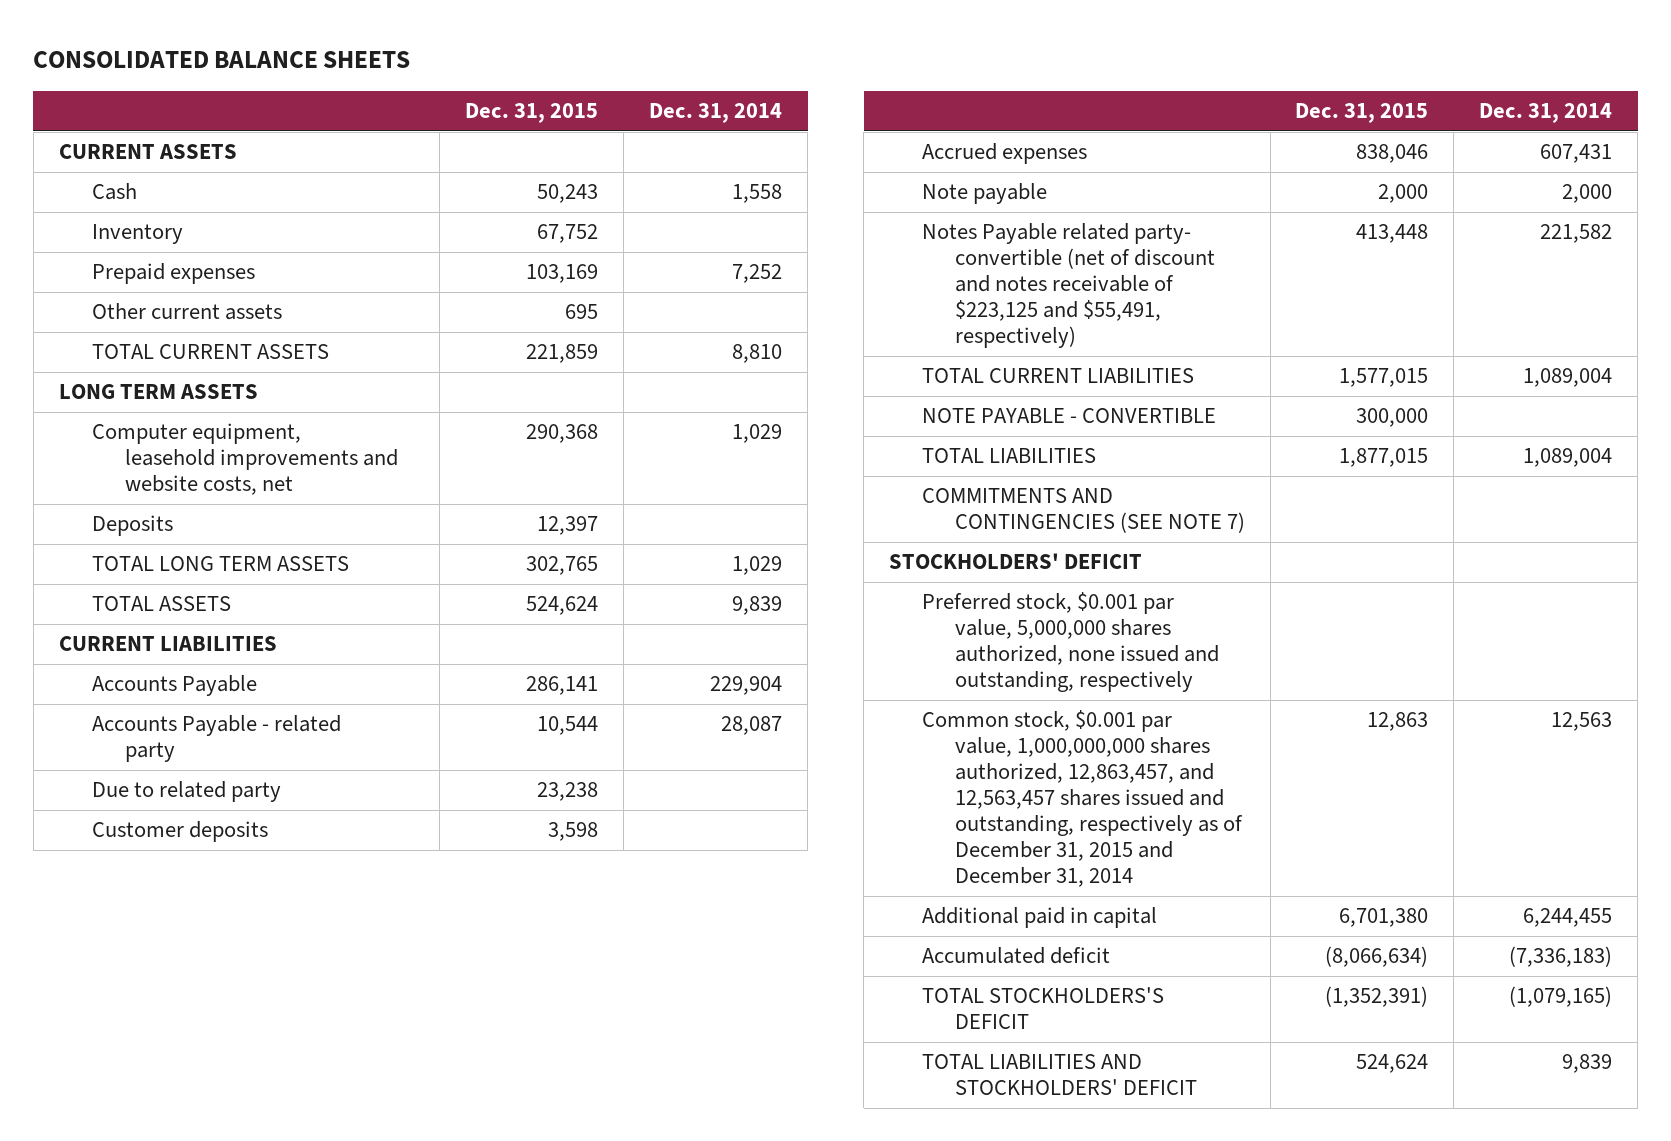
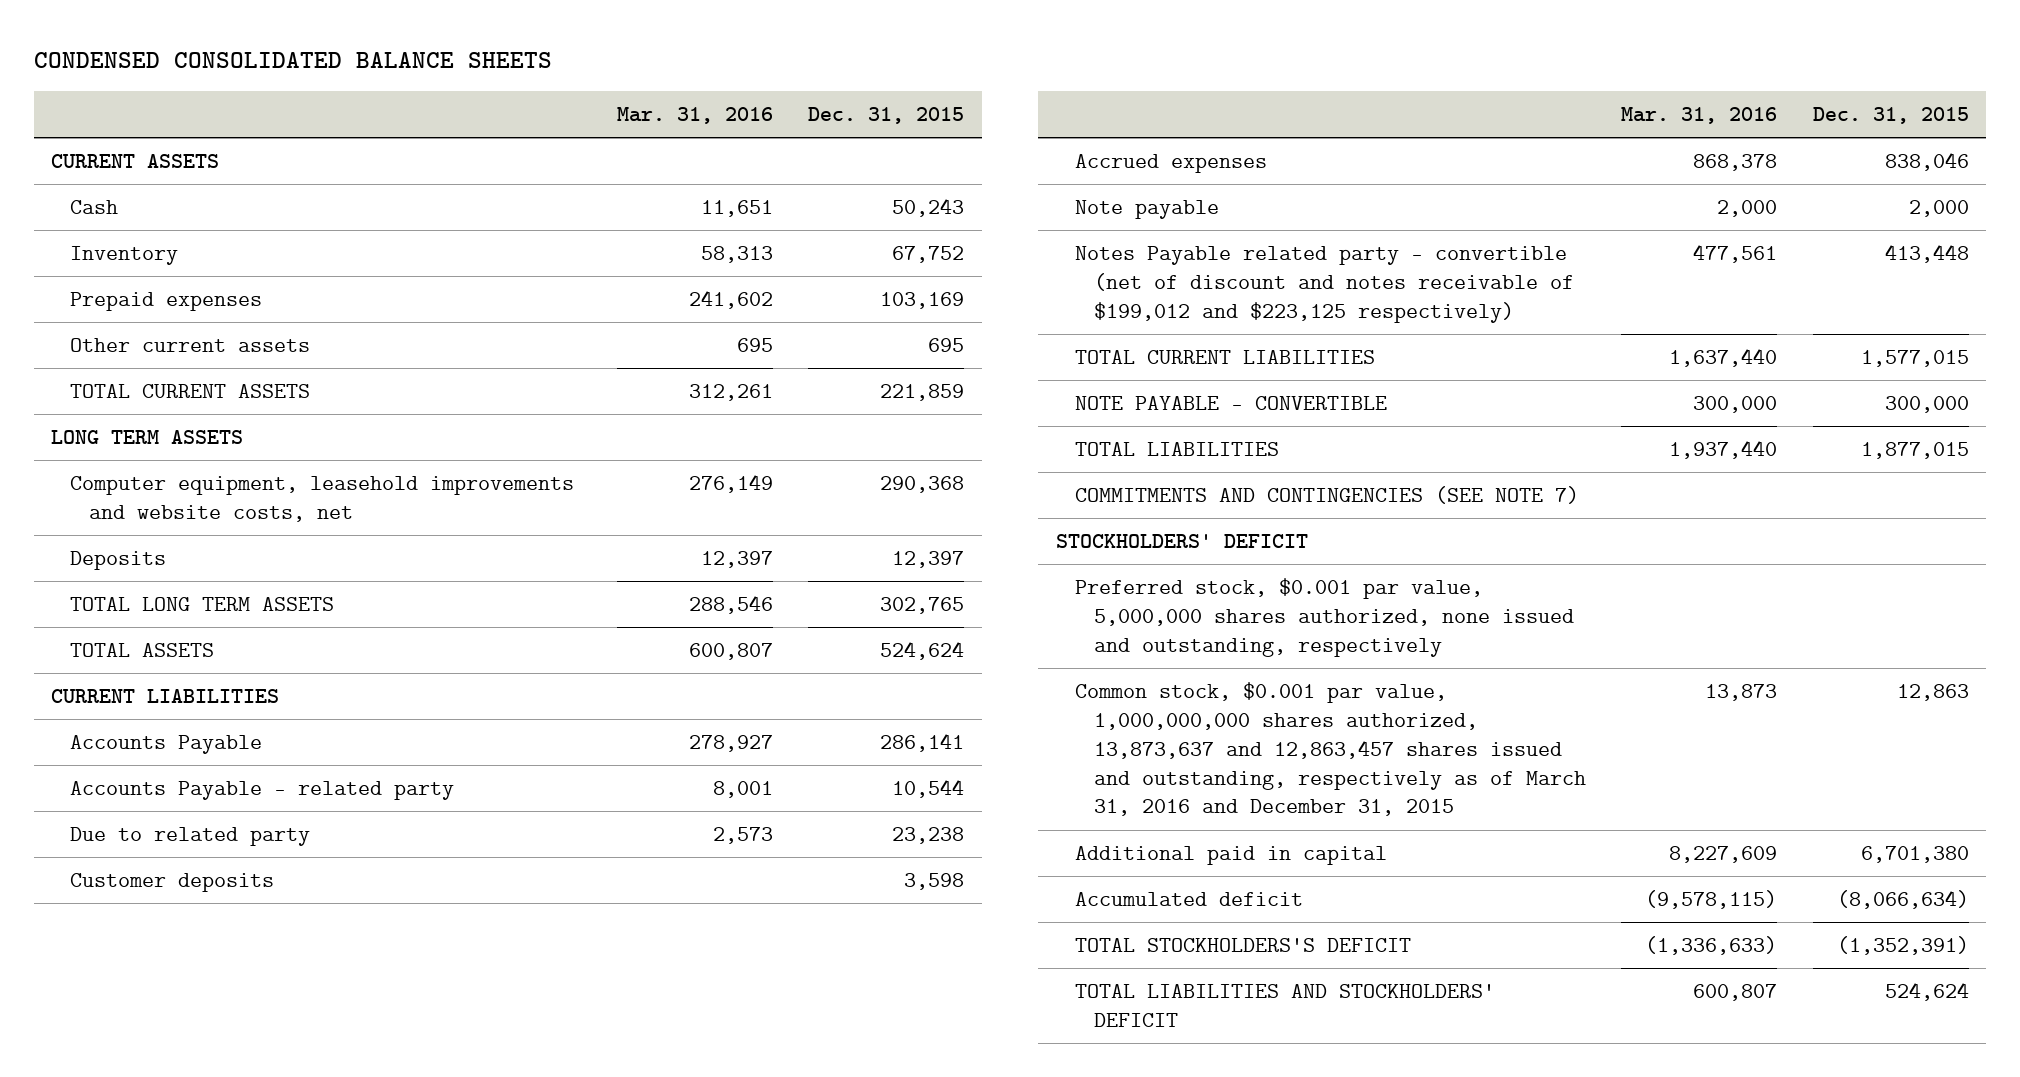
- CONSOLIDATED BALANCE SHEETS
+ CONDENSED CONSOLIDATED BALANCE SHEETS
- | Dec. 31, 2015 | Dec. 31, 2014
+ | Mar. 31, 2016 | Dec. 31, 2015
- Notes Payable related party- convertible (net of discount and notes receivable of $223,125 and $55,491, respectively) | 413,448 | 221,582
+ Notes Payable related party - convertible (net of discount and notes receivable of $199,012 and $223,125 respectively) | 477,561 | 413,448
- Common stock, $0.001 par value, 1,000,000,000 shares authorized, 12,863,457, and 12,563,457 shares issued and outstanding, respectively as of December 31, 2015 and December 31, 2014 | 12,863 | 12,563
+ Common stock, $0.001 par value, 1,000,000,000 shares authorized, 13,873,637 and 12,863,457 shares issued and outstanding, respectively as of March 31, 2016 and December 31, 2015 | 13,873 | 12,863

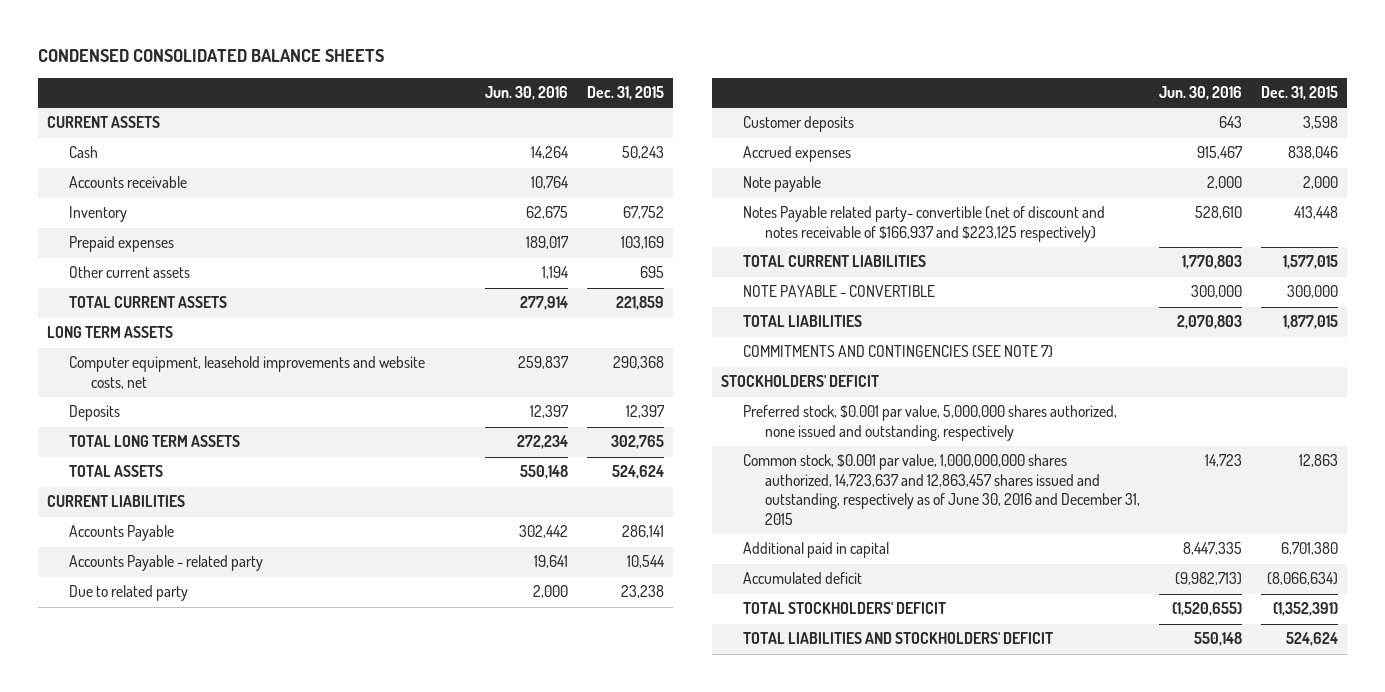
- | Mar. 31, 2016 | Dec. 31, 2015
+ | Jun. 30, 2016 | Dec. 31, 2015
+ Accounts receivable | 10,764 |
- Notes Payable related party - convertible (net of discount and notes receivable of $199,012 and $223,125 respectively) | 477,561 | 413,448
+ Notes Payable related party- convertible (net of discount and notes receivable of $166,937 and $223,125 respectively) | 528,610 | 413,448
- Common stock, $0.001 par value, 1,000,000,000 shares authorized, 13,873,637 and 12,863,457 shares issued and outstanding, respectively as of March 31, 2016 and December 31, 2015 | 13,873 | 12,863
+ Common stock, $0.001 par value, 1,000,000,000 shares authorized, 14,723,637 and 12,863,457 shares issued and outstanding, respectively as of June 30, 2016 and December 31, 2015 | 14,723 | 12,863
- TOTAL STOCKHOLDERS'S DEFICIT | (1,336,633) | (1,352,391)
+ TOTAL STOCKHOLDERS' DEFICIT | (1,520,655) | (1,352,391)

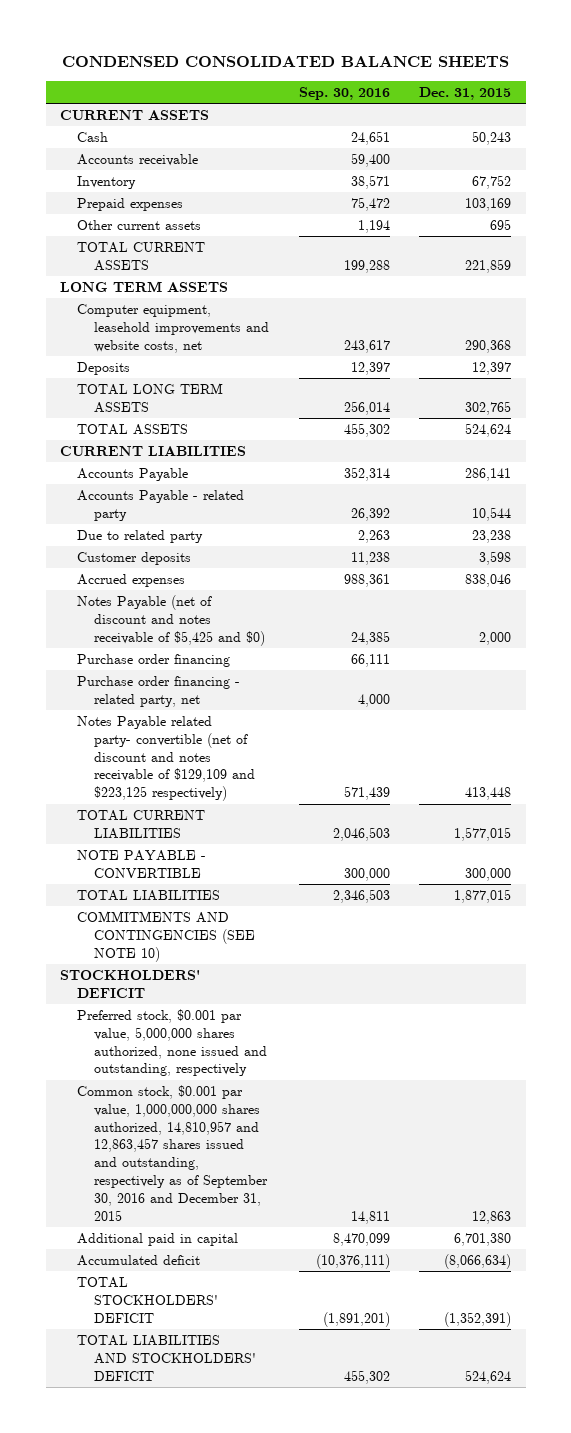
- | Jun. 30, 2016 | Dec. 31, 2015
+ | Sep. 30, 2016 | Dec. 31, 2015
- Note payable | 2,000 | 2,000
- Notes Payable related party- convertible (net of discount and notes receivable of $166,937 and $223,125 respectively) | 528,610 | 413,448
+ Notes Payable (net of discount and notes receivable of $5,425 and $0) | 24,385 | 2,000
+ Purchase order financing | 66,111 |
+ Purchase order financing - related party, net | 4,000 |
+ Notes Payable related party- convertible (net of discount and notes receivable of $129,109 and $223,125 respectively) | 571,439 | 413,448
- COMMITMENTS AND CONTINGENCIES (SEE NOTE 7)
+ COMMITMENTS AND CONTINGENCIES (SEE NOTE 10)
- Common stock, $0.001 par value, 1,000,000,000 shares authorized, 14,723,637 and 12,863,457 shares issued and outstanding, respectively as of June 30, 2016 and December 31, 2015 | 14,723 | 12,863
+ Common stock, $0.001 par value, 1,000,000,000 shares authorized, 14,810,957 and 12,863,457 shares issued and outstanding, respectively as of September 30, 2016 and December 31, 2015 | 14,811 | 12,863

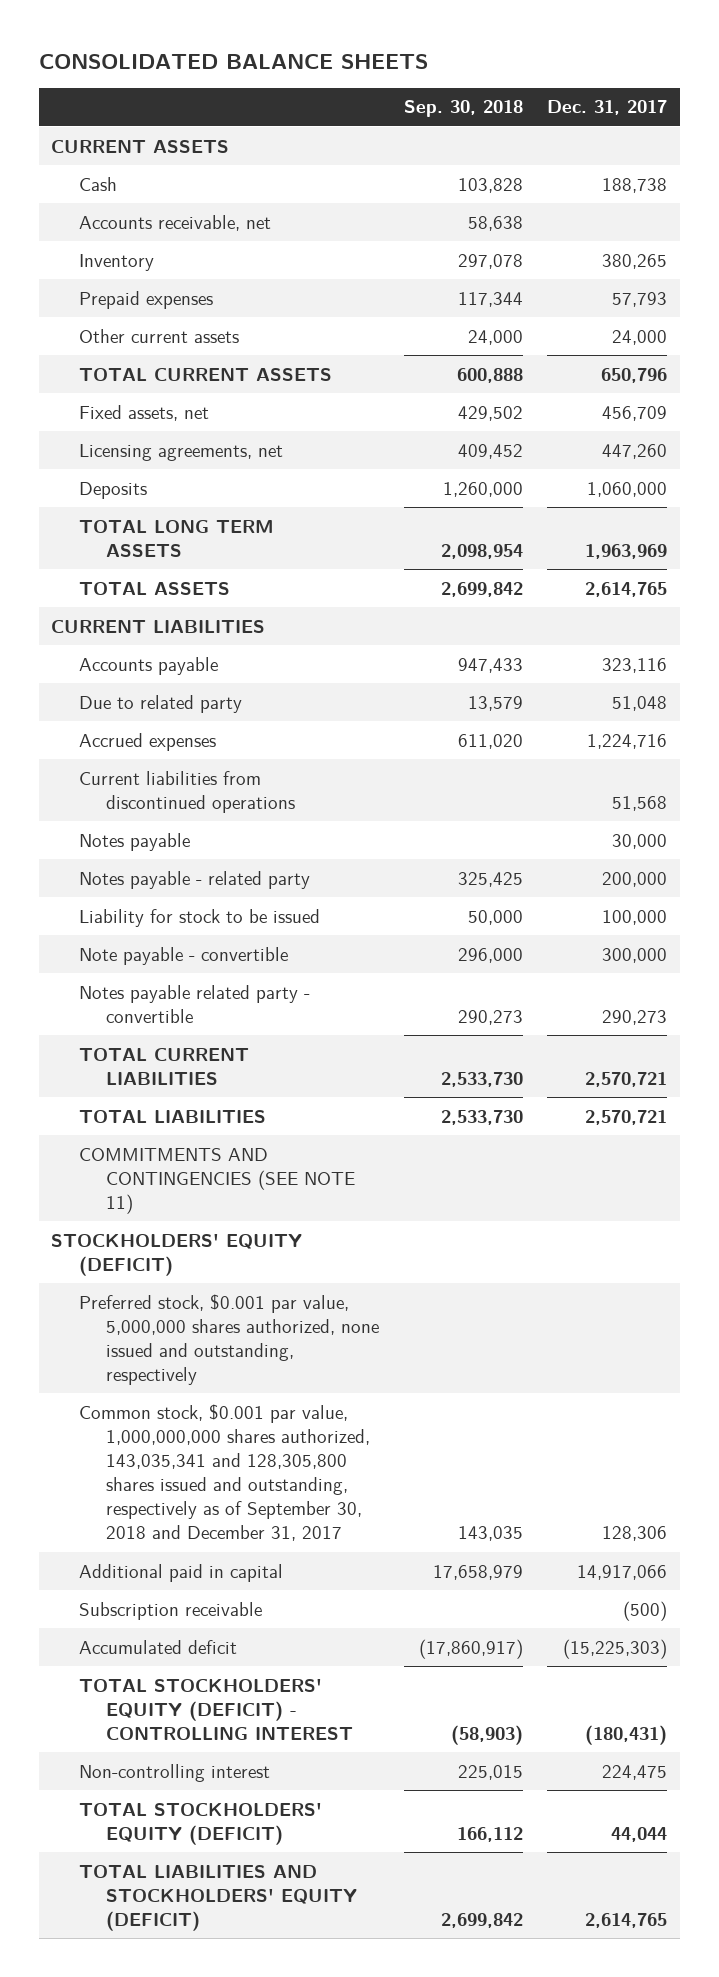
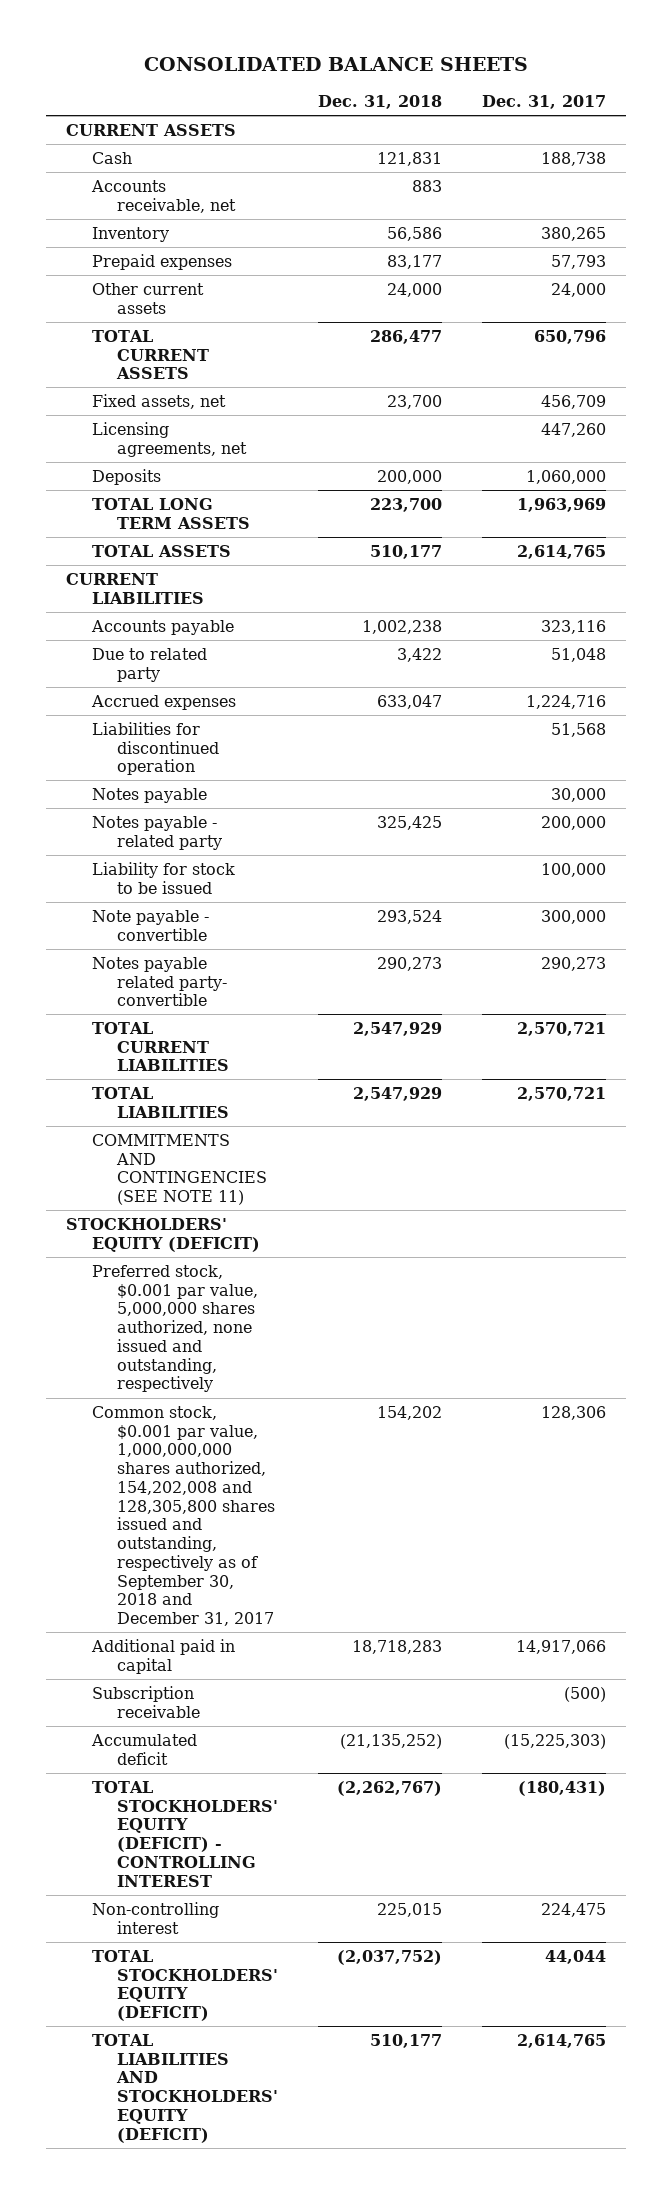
- | Sep. 30, 2018 | Dec. 31, 2017
+ | Dec. 31, 2018 | Dec. 31, 2017
- Current liabilities from discontinued operations | | 51,568
+ Liabilities for discontinued operation | | 51,568
- Notes payable related party - convertible | 290,273 | 290,273
+ Notes payable related party- convertible | 290,273 | 290,273
- Common stock, $0.001 par value, 1,000,000,000 shares authorized, 143,035,341 and 128,305,800 shares issued and outstanding, respectively as of September 30, 2018 and December 31, 2017 | 143,035 | 128,306
+ Common stock, $0.001 par value, 1,000,000,000 shares authorized, 154,202,008 and 128,305,800 shares issued and outstanding, respectively as of September 30, 2018 and December 31, 2017 | 154,202 | 128,306

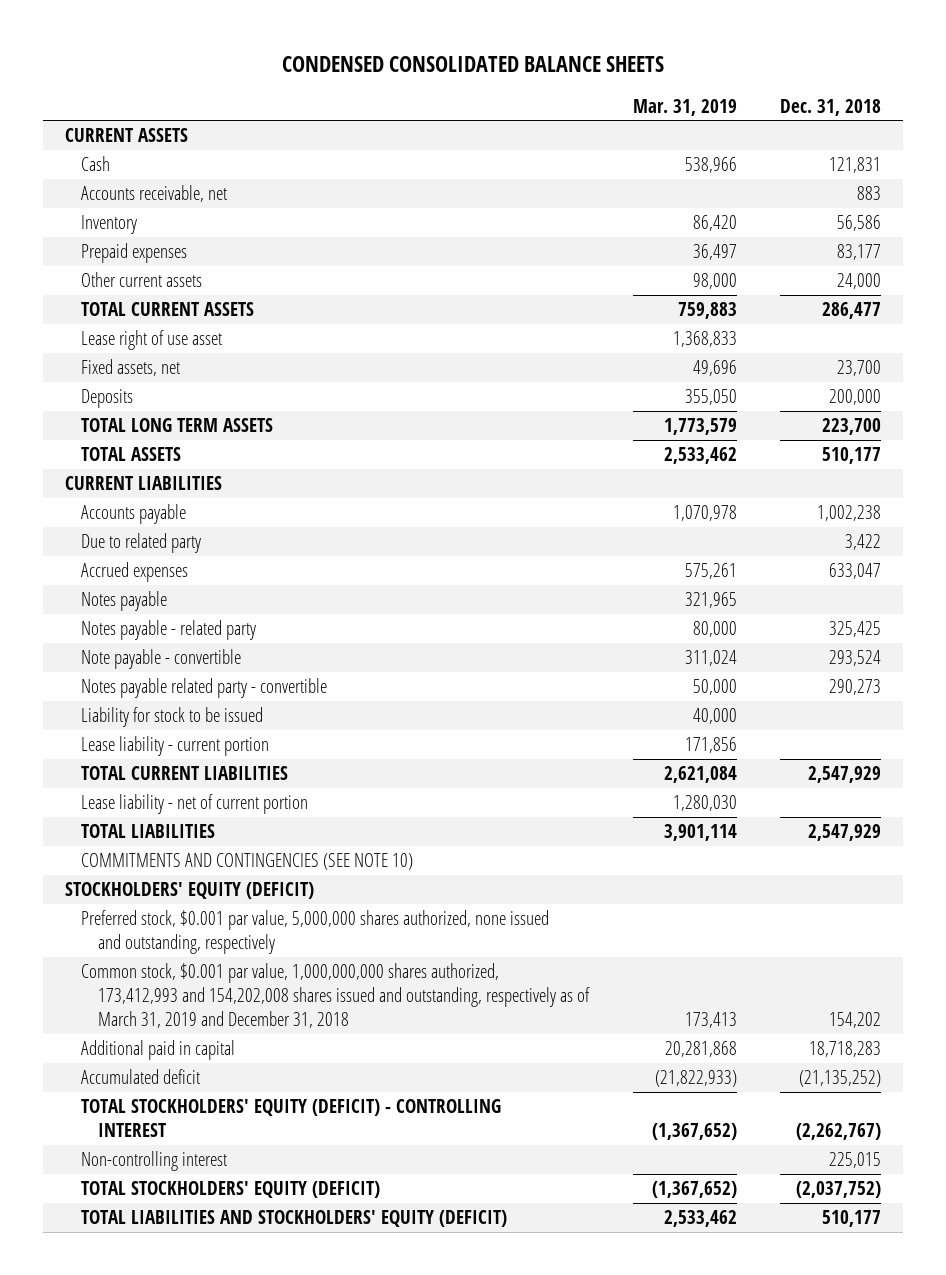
- CONSOLIDATED BALANCE SHEETS
+ CONDENSED CONSOLIDATED BALANCE SHEETS
- | Dec. 31, 2018 | Dec. 31, 2017
+ | Mar. 31, 2019 | Dec. 31, 2018
+ Lease right of use asset | 1,368,833 |
- Licensing agreements, net | | 447,260
- Liabilities for discontinued operation | | 51,568
- Notes payable related party- convertible | 290,273 | 290,273
+ Notes payable related party - convertible | 50,000 | 290,273
moved down: Liability for stock to be issued | 40,000 |
+ Lease liability - current portion | 171,856 |
+ Lease liability - net of current portion | 1,280,030 |
- COMMITMENTS AND CONTINGENCIES (SEE NOTE 11)
+ COMMITMENTS AND CONTINGENCIES (SEE NOTE 10)
- Common stock, $0.001 par value, 1,000,000,000 shares authorized, 154,202,008 and 128,305,800 shares issued and outstanding, respectively as of September 30, 2018 and December 31, 2017 | 154,202 | 128,306
+ Common stock, $0.001 par value, 1,000,000,000 shares authorized, 173,412,993 and 154,202,008 shares issued and outstanding, respectively as of March 31, 2019 and December 31, 2018 | 173,413 | 154,202
- Subscription receivable | | (500)

